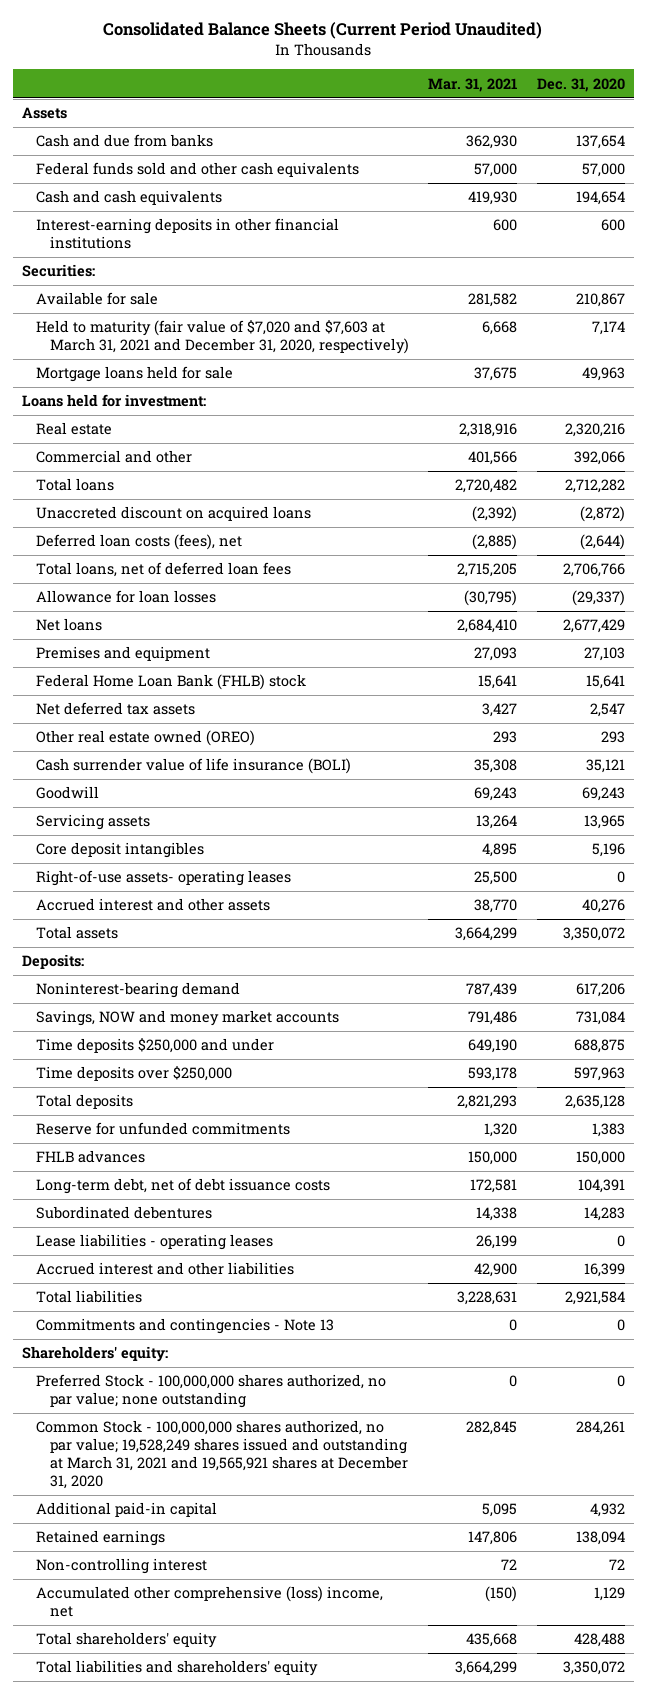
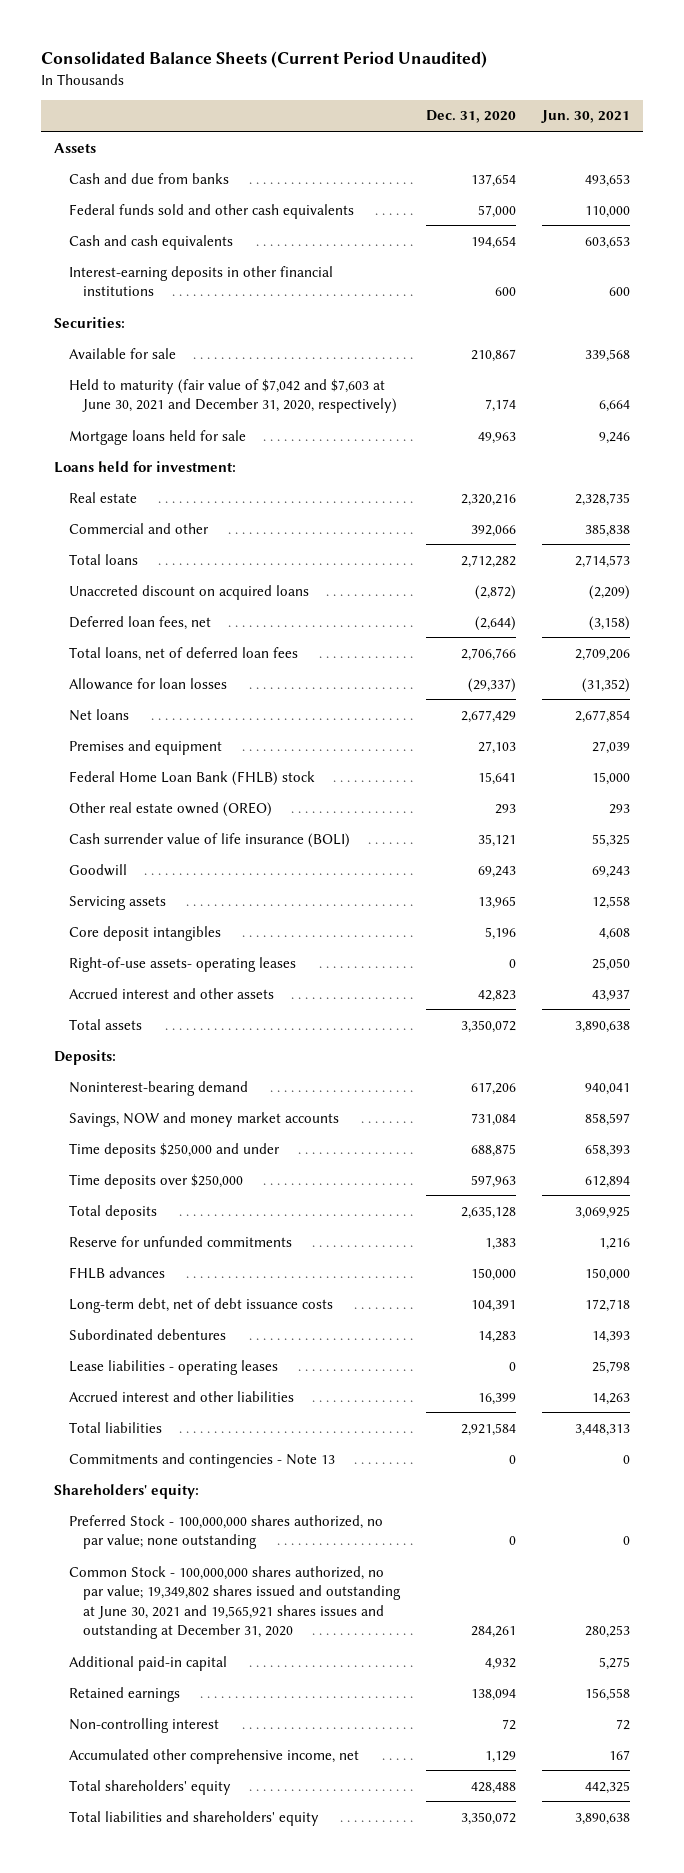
- | Mar. 31, 2021 | Dec. 31, 2020
+ | Dec. 31, 2020 | Jun. 30, 2021
- Held to maturity (fair value of $7,020 and $7,603 at March 31, 2021 and December 31, 2020, respectively) | 6,668 | 7,174
+ Held to maturity (fair value of $7,042 and $7,603 at June 30, 2021 and December 31, 2020, respectively) | 7,174 | 6,664
- Deferred loan costs (fees), net | (2,885) | (2,644)
+ Deferred loan fees, net | (2,644) | (3,158)
- Net deferred tax assets | 3,427 | 2,547
- Accrued interest and other assets | 38,770 | 40,276
+ Accrued interest and other assets | 42,823 | 43,937
- Common Stock - 100,000,000 shares authorized, no par value; 19,528,249 shares issued and outstanding at March 31, 2021 and 19,565,921 shares at December 31, 2020 | 282,845 | 284,261
+ Common Stock - 100,000,000 shares authorized, no par value; 19,349,802 shares issued and outstanding at June 30, 2021 and 19,565,921 shares issues and outstanding at December 31, 2020 | 284,261 | 280,253
- Accumulated other comprehensive (loss) income, net | (150) | 1,129
+ Accumulated other comprehensive income, net | 1,129 | 167

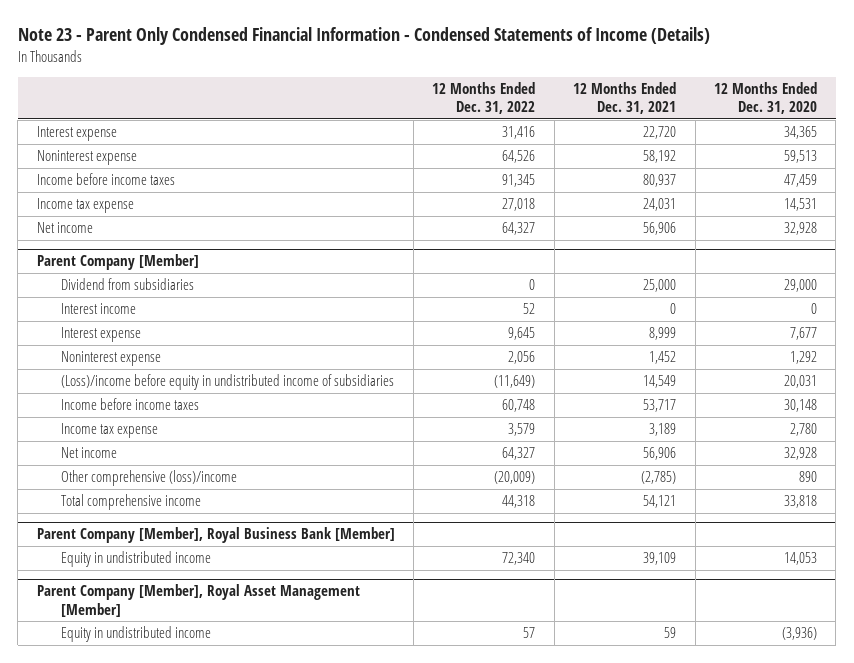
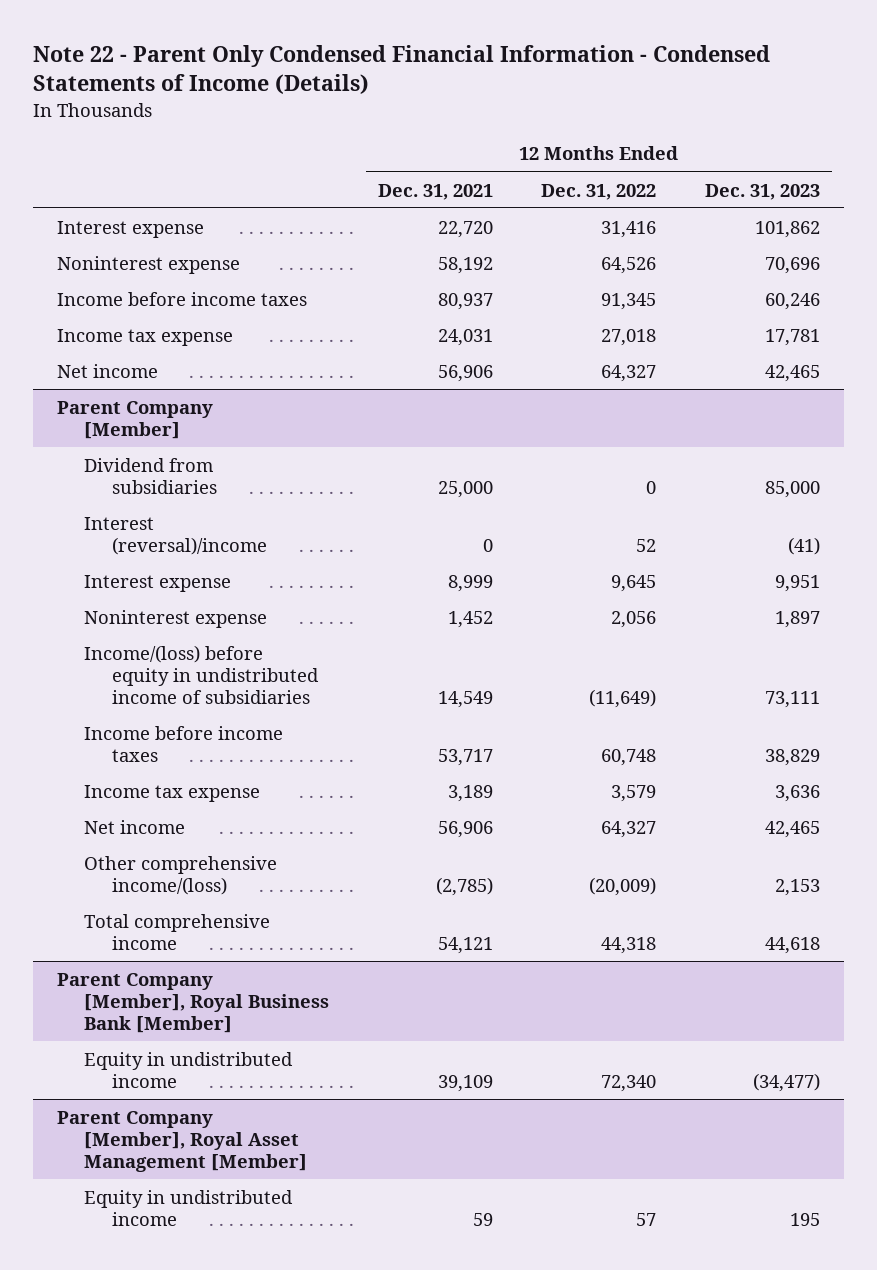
- Note 23 - Parent Only Condensed Financial Information - Condensed Statements of Income (Details)
+ Note 22 - Parent Only Condensed Financial Information - Condensed Statements of Income (Details)
- | 12 Months Ended Dec. 31, 2022 | 12 Months Ended Dec. 31, 2021 | 12 Months Ended Dec. 31, 2020
+ | 12 Months Ended Dec. 31, 2021 | 12 Months Ended Dec. 31, 2022 | 12 Months Ended Dec. 31, 2023
@ Parent Company [Member]
- Interest income | 52 | 0 | 0
+ Interest (reversal)/income | 0 | 52 | (41)
- (Loss)/income before equity in undistributed income of subsidiaries | (11,649) | 14,549 | 20,031
+ Income/(loss) before equity in undistributed income of subsidiaries | 14,549 | (11,649) | 73,111
- Other comprehensive (loss)/income | (20,009) | (2,785) | 890
+ Other comprehensive income/(loss) | (2,785) | (20,009) | 2,153

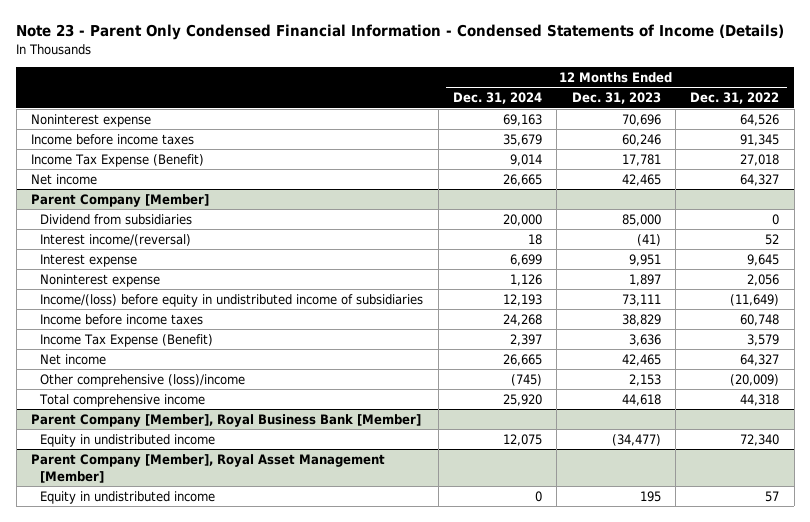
- Note 22 - Parent Only Condensed Financial Information - Condensed Statements of Income (Details)
+ Note 23 - Parent Only Condensed Financial Information - Condensed Statements of Income (Details)
- | 12 Months Ended Dec. 31, 2021 | 12 Months Ended Dec. 31, 2022 | 12 Months Ended Dec. 31, 2023
+ | 12 Months Ended Dec. 31, 2024 | 12 Months Ended Dec. 31, 2023 | 12 Months Ended Dec. 31, 2022
- Interest expense | 22,720 | 31,416 | 101,862
- Income tax expense | 24,031 | 27,018 | 17,781
+ Income Tax Expense (Benefit) | 9,014 | 17,781 | 27,018
@ Parent Company [Member]
- Interest (reversal)/income | 0 | 52 | (41)
+ Interest income/(reversal) | 18 | (41) | 52
- Income tax expense | 3,189 | 3,579 | 3,636
+ Income Tax Expense (Benefit) | 2,397 | 3,636 | 3,579
- Other comprehensive income/(loss) | (2,785) | (20,009) | 2,153
+ Other comprehensive (loss)/income | (745) | 2,153 | (20,009)

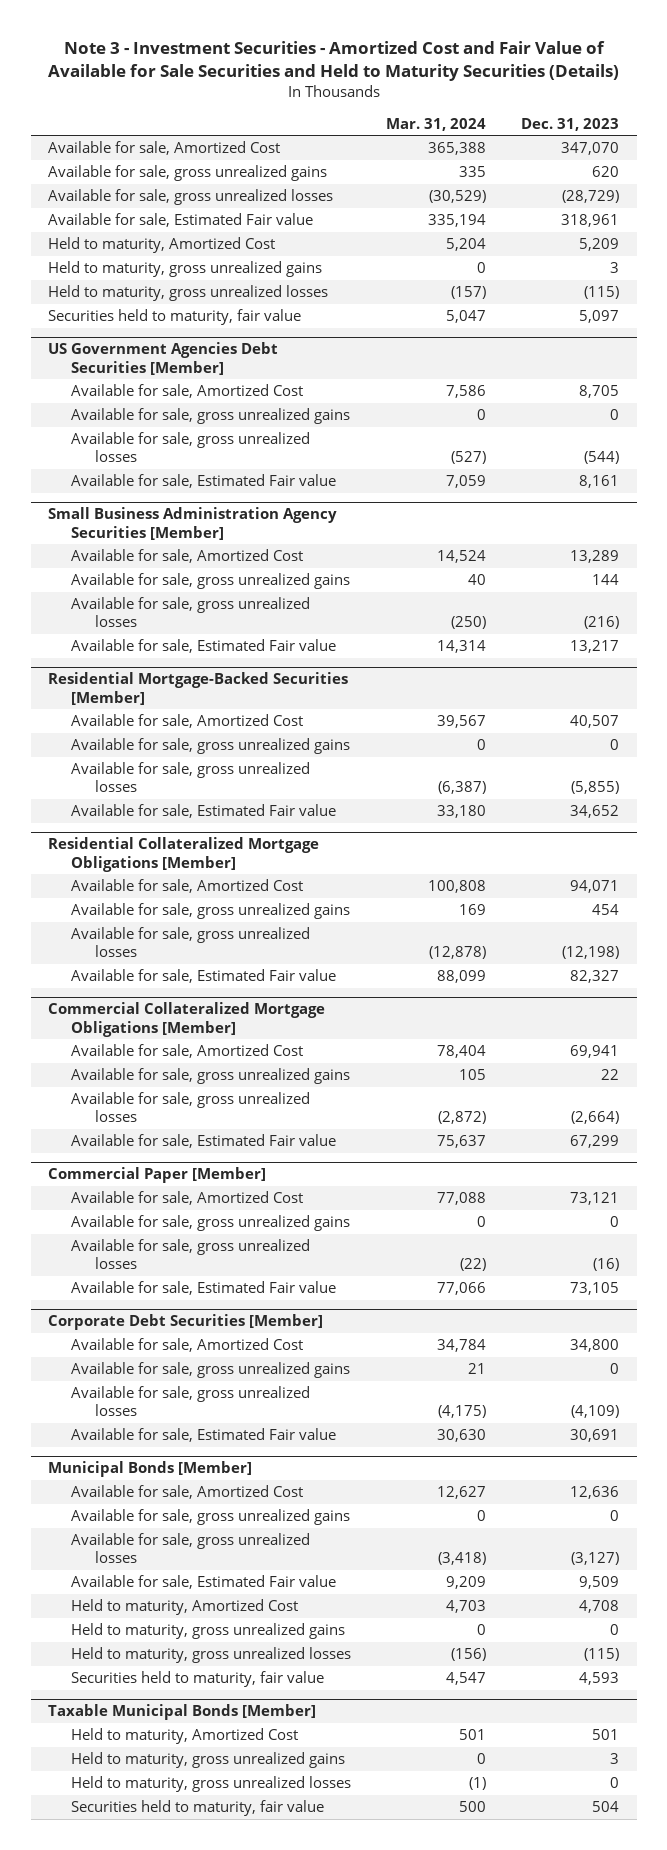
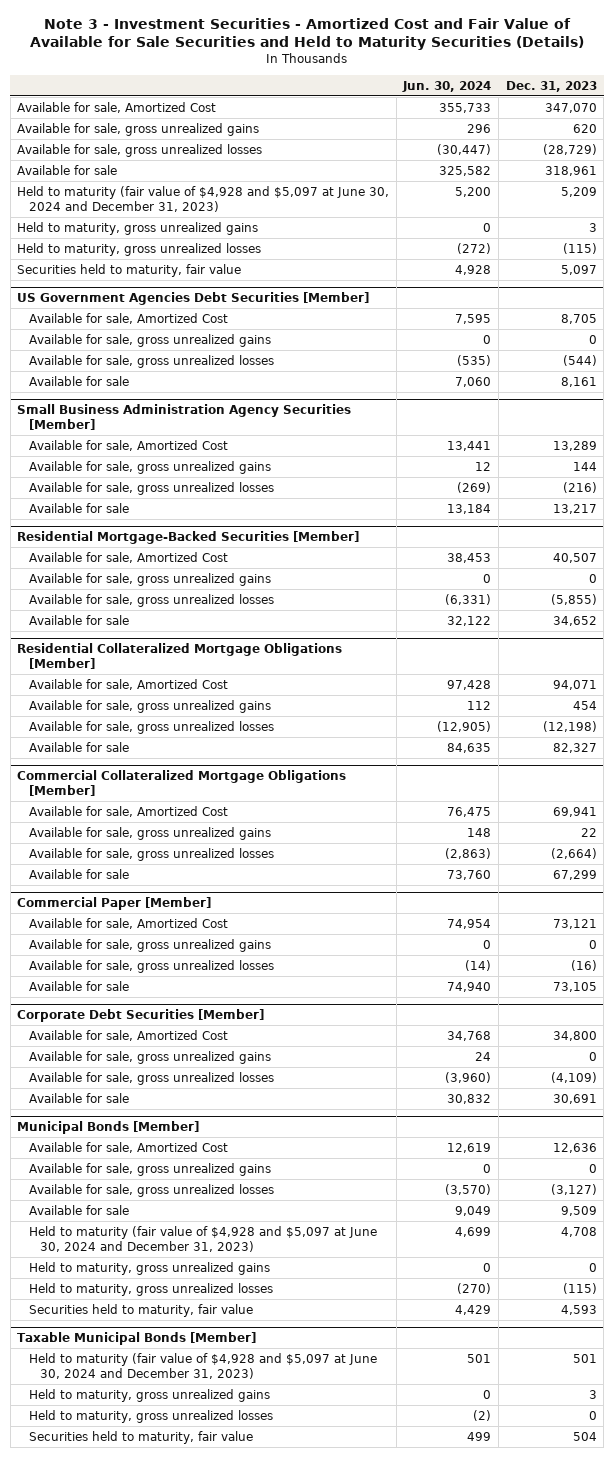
- | Mar. 31, 2024 | Dec. 31, 2023
+ | Jun. 30, 2024 | Dec. 31, 2023
- Available for sale, Estimated Fair value | 335,194 | 318,961
- Held to maturity, Amortized Cost | 5,204 | 5,209
+ Available for sale | 325,582 | 318,961
+ Held to maturity (fair value of $4,928 and $5,097 at June 30, 2024 and December 31, 2023) | 5,200 | 5,209
@ US Government Agencies Debt Securities [Member]
- Available for sale, Estimated Fair value | 7,059 | 8,161
+ Available for sale | 7,060 | 8,161
@ Small Business Administration Agency Securities [Member]
- Available for sale, Estimated Fair value | 14,314 | 13,217
+ Available for sale | 13,184 | 13,217
@ Residential Mortgage-Backed Securities [Member]
- Available for sale, Estimated Fair value | 33,180 | 34,652
+ Available for sale | 32,122 | 34,652
@ Residential Collateralized Mortgage Obligations [Member]
- Available for sale, Estimated Fair value | 88,099 | 82,327
+ Available for sale | 84,635 | 82,327
@ Commercial Collateralized Mortgage Obligations [Member]
- Available for sale, Estimated Fair value | 75,637 | 67,299
+ Available for sale | 73,760 | 67,299
@ Commercial Paper [Member]
- Available for sale, Estimated Fair value | 77,066 | 73,105
+ Available for sale | 74,940 | 73,105
@ Corporate Debt Securities [Member]
- Available for sale, Estimated Fair value | 30,630 | 30,691
+ Available for sale | 30,832 | 30,691
@ Municipal Bonds [Member]
- Available for sale, Estimated Fair value | 9,209 | 9,509
- Held to maturity, Amortized Cost | 4,703 | 4,708
+ Available for sale | 9,049 | 9,509
+ Held to maturity (fair value of $4,928 and $5,097 at June 30, 2024 and December 31, 2023) | 4,699 | 4,708
@ Taxable Municipal Bonds [Member]
- Held to maturity, Amortized Cost | 501 | 501
+ Held to maturity (fair value of $4,928 and $5,097 at June 30, 2024 and December 31, 2023) | 501 | 501

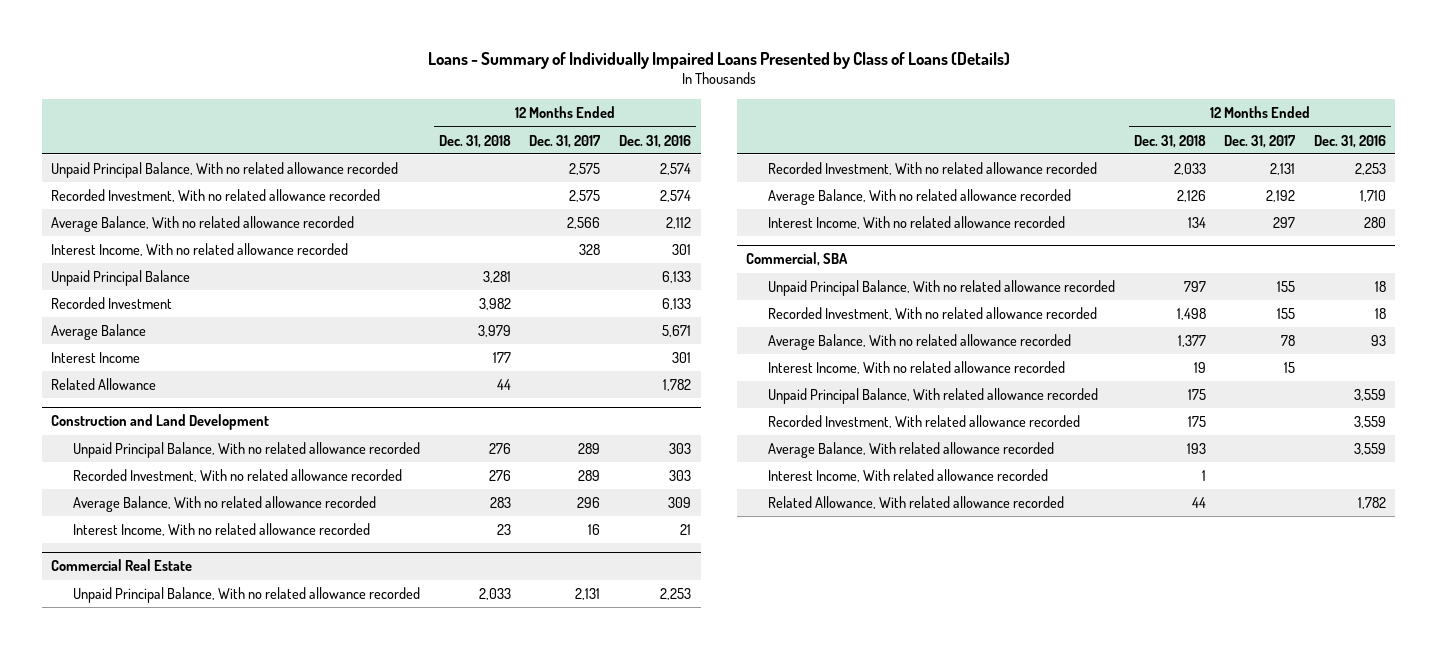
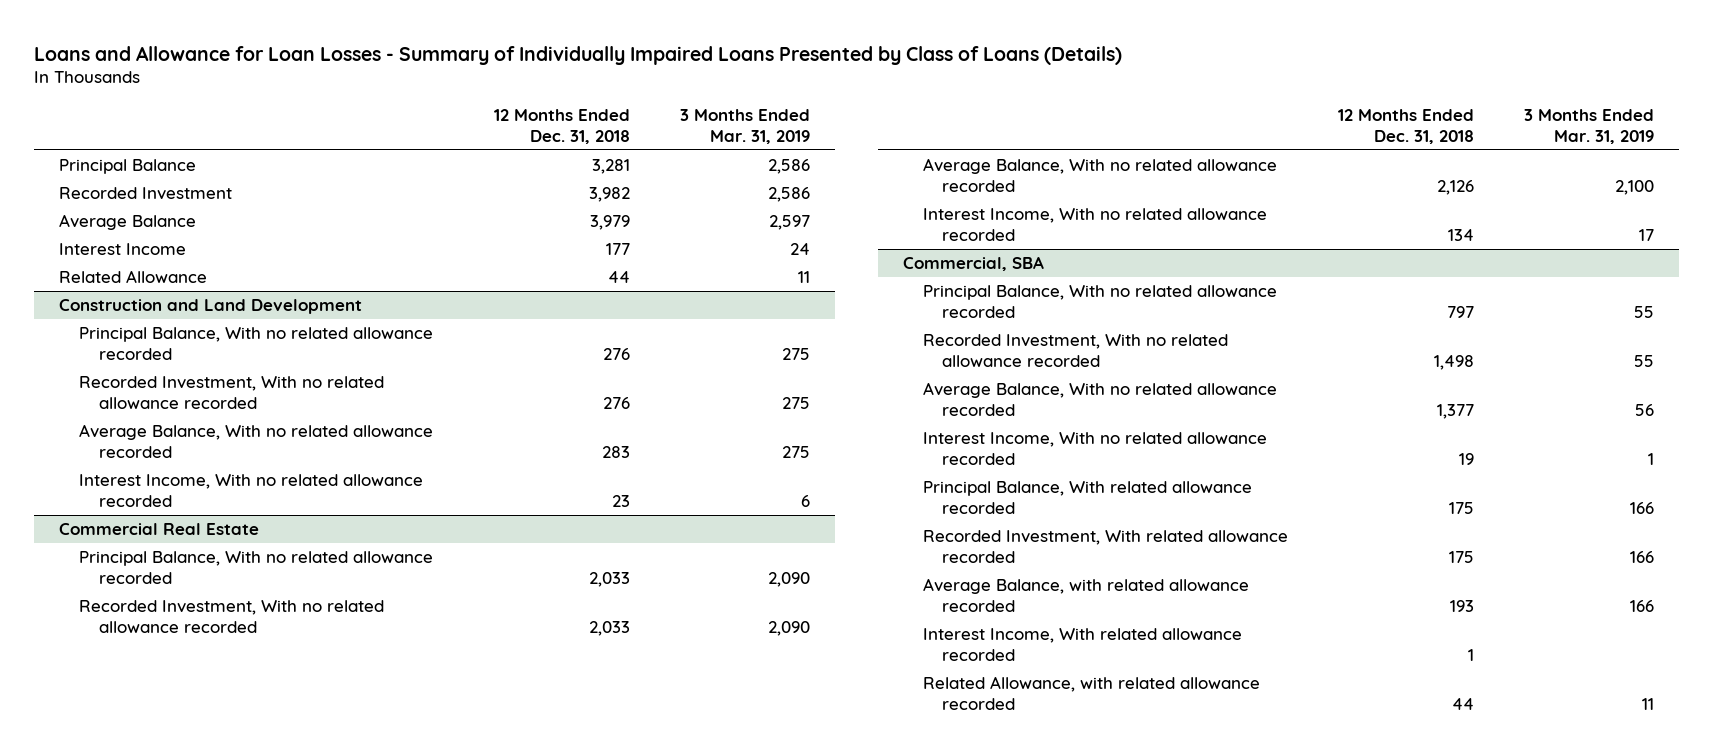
- Loans - Summary of Individually Impaired Loans Presented by Class of Loans (Details)
+ Loans and Allowance for Loan Losses - Summary of Individually Impaired Loans Presented by Class of Loans (Details)
- | 12 Months Ended Dec. 31, 2018 | 12 Months Ended Dec. 31, 2017 | 12 Months Ended Dec. 31, 2016
+ | 12 Months Ended Dec. 31, 2018 | 3 Months Ended Mar. 31, 2019
- Unpaid Principal Balance, With no related allowance recorded | | 2,575 | 2,574
- Recorded Investment, With no related allowance recorded | | 2,575 | 2,574
- Average Balance, With no related allowance recorded | | 2,566 | 2,112
- Interest Income, With no related allowance recorded | | 328 | 301
- Unpaid Principal Balance | 3,281 | | 6,133
+ Principal Balance | 3,281 | 2,586
@ Construction and Land Development
- Unpaid Principal Balance, With no related allowance recorded | 276 | 289 | 303
+ Principal Balance, With no related allowance recorded | 276 | 275
@ Commercial Real Estate
- Unpaid Principal Balance, With no related allowance recorded | 2,033 | 2,131 | 2,253
+ Principal Balance, With no related allowance recorded | 2,033 | 2,090
@ Commercial, SBA
- Unpaid Principal Balance, With no related allowance recorded | 797 | 155 | 18
+ Principal Balance, With no related allowance recorded | 797 | 55
- Unpaid Principal Balance, With related allowance recorded | 175 | | 3,559
+ Principal Balance, With related allowance recorded | 175 | 166
- Average Balance, With related allowance recorded | 193 | | 3,559
+ Average Balance, with related allowance recorded | 193 | 166
- Related Allowance, With related allowance recorded | 44 | | 1,782
+ Related Allowance, with related allowance recorded | 44 | 11

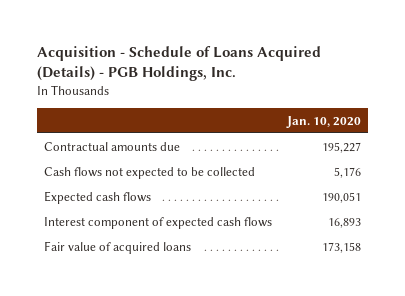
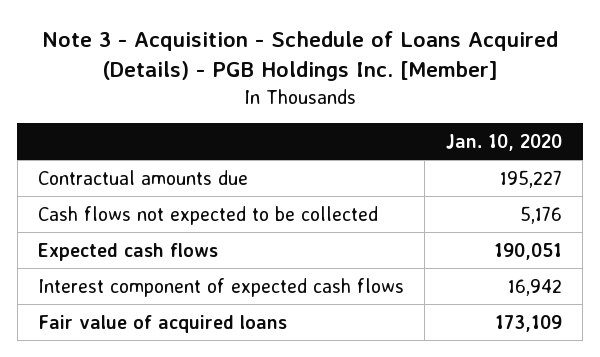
- Acquisition - Schedule of Loans Acquired (Details) - PGB Holdings, Inc.
+ Note 3 - Acquisition - Schedule of Loans Acquired (Details) - PGB Holdings Inc. [Member]
- Interest component of expected cash flows | 16,893
- Fair value of acquired loans | 173,158
+ Interest component of expected cash flows | 16,942
+ Fair value of acquired loans | 173,109

